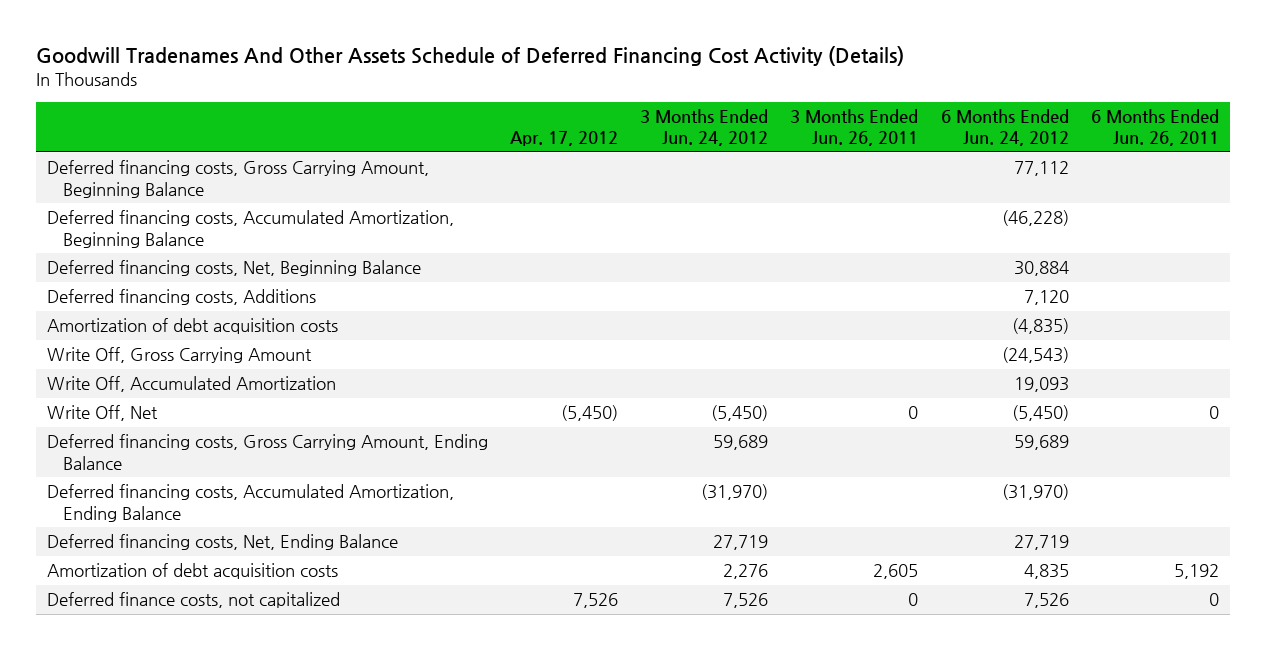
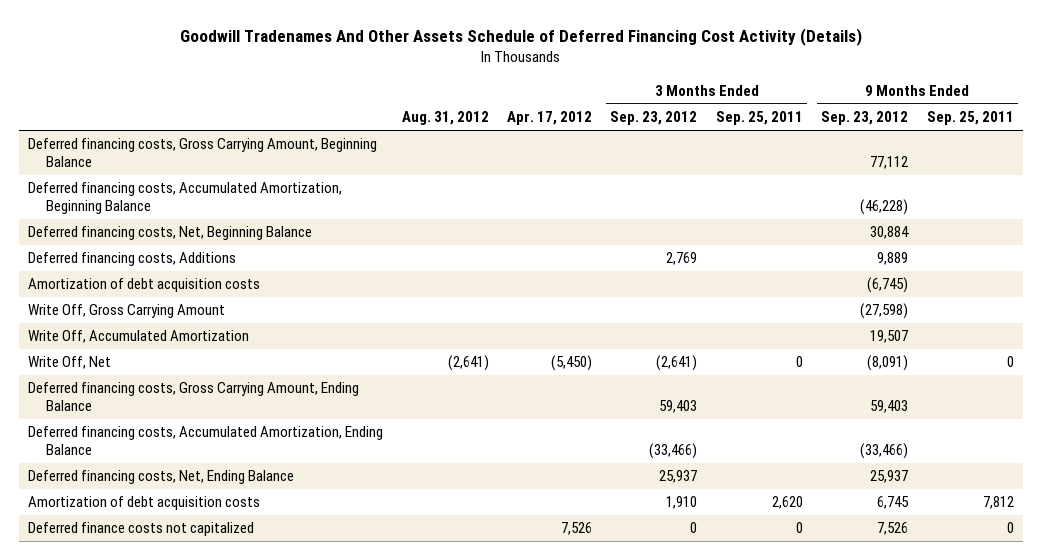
- | Apr. 17, 2012 | 3 Months Ended Jun. 24, 2012 | 3 Months Ended Jun. 26, 2011 | 6 Months Ended Jun. 24, 2012 | 6 Months Ended Jun. 26, 2011
+ | Aug. 31, 2012 | Apr. 17, 2012 | 3 Months Ended Sep. 23, 2012 | 3 Months Ended Sep. 25, 2011 | 9 Months Ended Sep. 23, 2012 | 9 Months Ended Sep. 25, 2011
- Deferred finance costs, not capitalized | 7,526 | 7,526 | 0 | 7,526 | 0
+ Deferred finance costs not capitalized | | 7,526 | 0 | 0 | 7,526 | 0

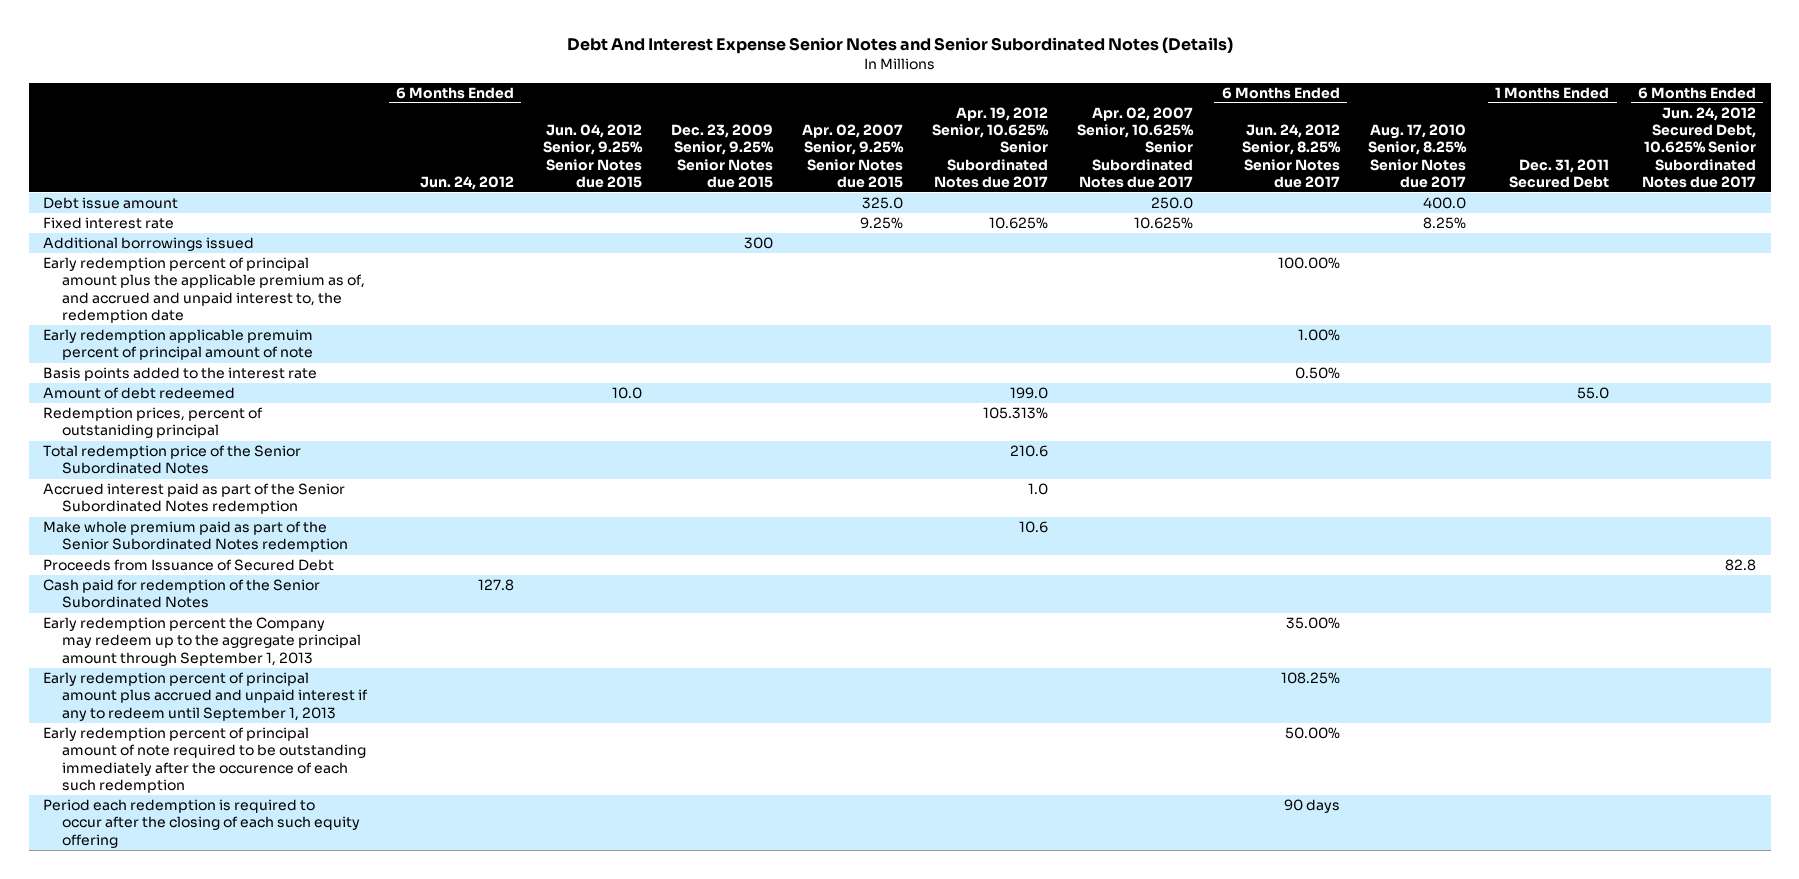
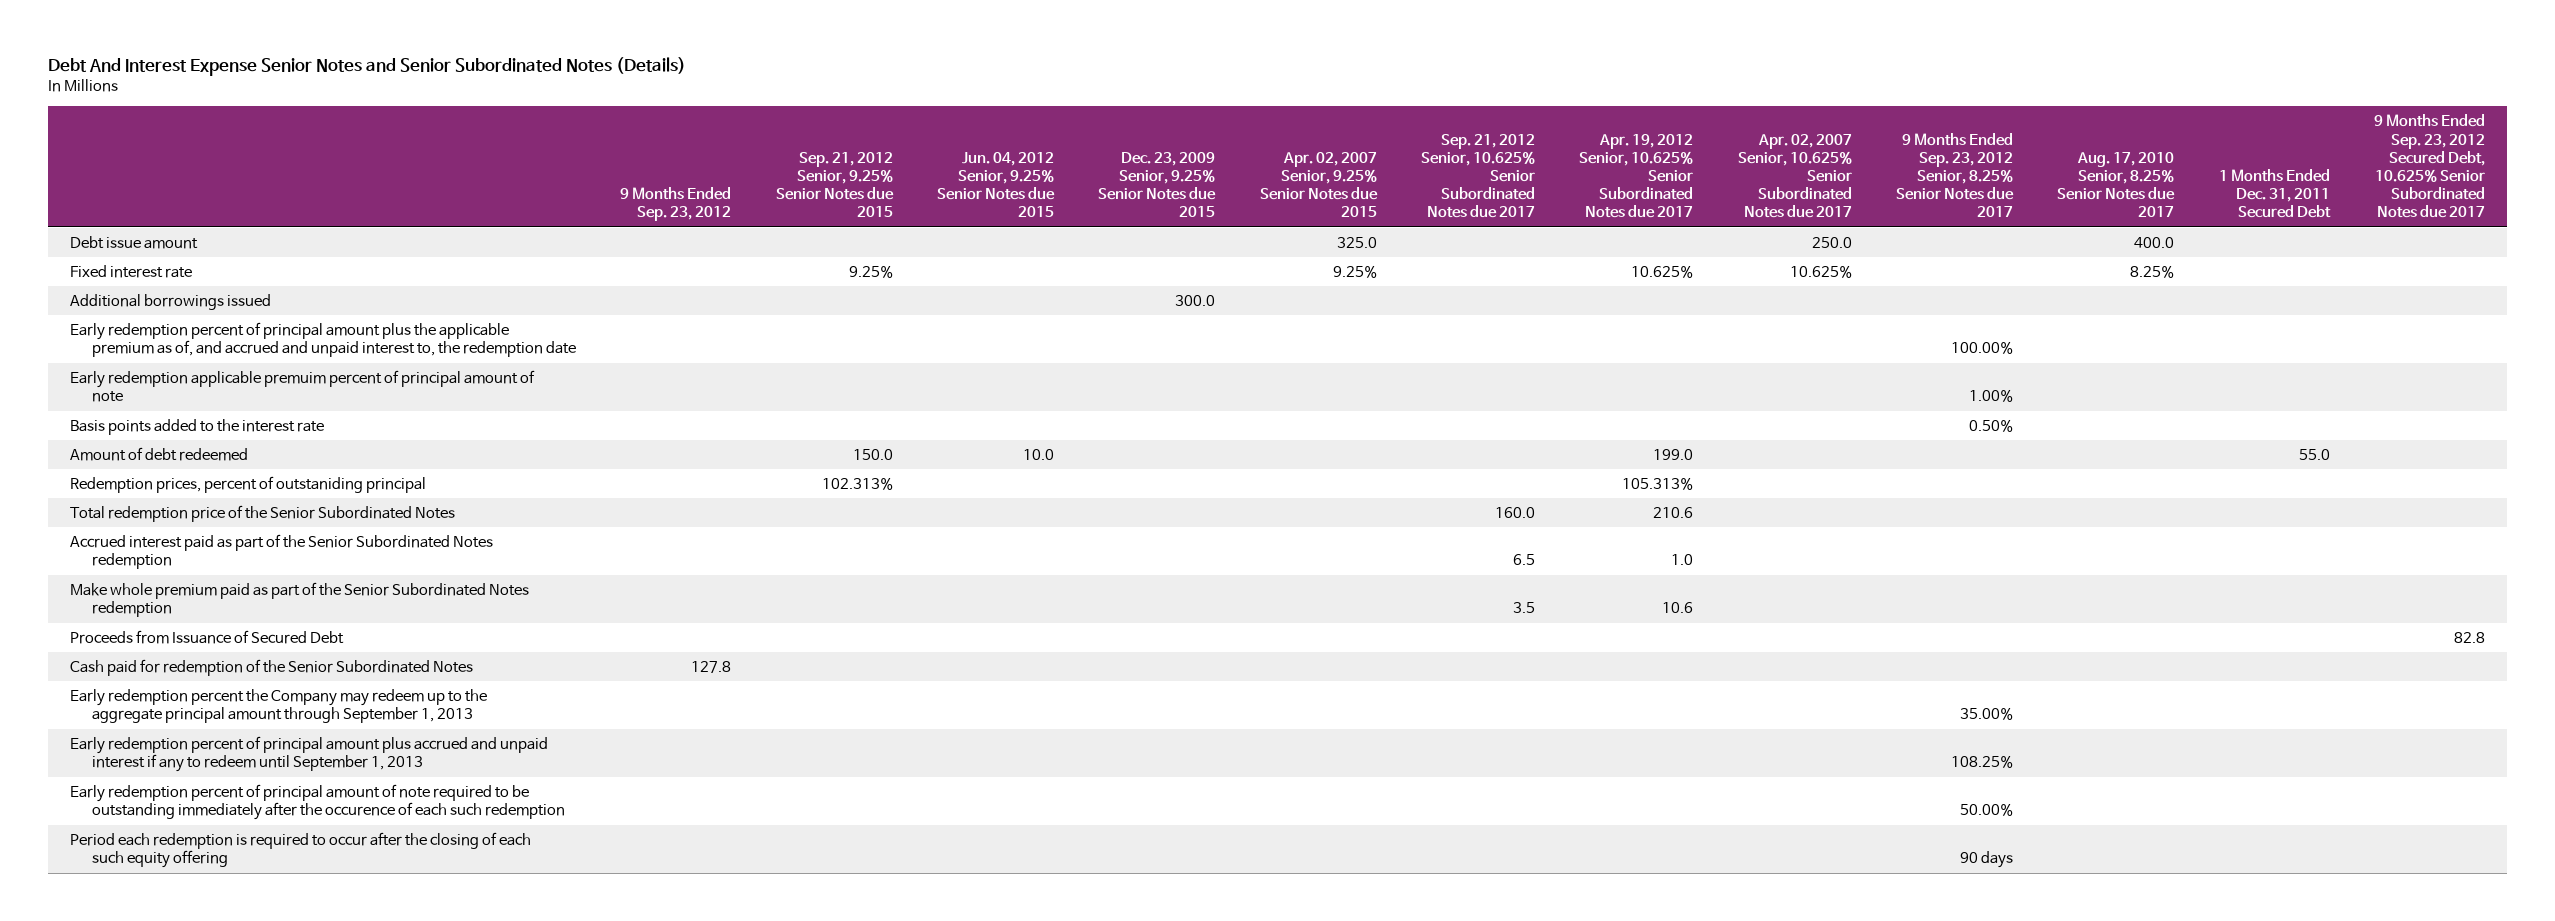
- | 6 Months Ended Jun. 24, 2012 | Jun. 04, 2012 Senior, 9.25% Senior Notes due 2015 | Dec. 23, 2009 Senior, 9.25% Senior Notes due 2015 | Apr. 02, 2007 Senior, 9.25% Senior Notes due 2015 | Apr. 19, 2012 Senior, 10.625% Senior Subordinated Notes due 2017 | Apr. 02, 2007 Senior, 10.625% Senior Subordinated Notes due 2017 | 6 Months Ended Jun. 24, 2012 Senior, 8.25% Senior Notes due 2017 | Aug. 17, 2010 Senior, 8.25% Senior Notes due 2017 | 1 Months Ended Dec. 31, 2011 Secured Debt | 6 Months Ended Jun. 24, 2012 Secured Debt, 10.625% Senior Subordinated Notes due 2017
+ | 9 Months Ended Sep. 23, 2012 | Sep. 21, 2012 Senior, 9.25% Senior Notes due 2015 | Jun. 04, 2012 Senior, 9.25% Senior Notes due 2015 | Dec. 23, 2009 Senior, 9.25% Senior Notes due 2015 | Apr. 02, 2007 Senior, 9.25% Senior Notes due 2015 | Sep. 21, 2012 Senior, 10.625% Senior Subordinated Notes due 2017 | Apr. 19, 2012 Senior, 10.625% Senior Subordinated Notes due 2017 | Apr. 02, 2007 Senior, 10.625% Senior Subordinated Notes due 2017 | 9 Months Ended Sep. 23, 2012 Senior, 8.25% Senior Notes due 2017 | Aug. 17, 2010 Senior, 8.25% Senior Notes due 2017 | 1 Months Ended Dec. 31, 2011 Secured Debt | 9 Months Ended Sep. 23, 2012 Secured Debt, 10.625% Senior Subordinated Notes due 2017
- Additional borrowings issued | | | 300 | | | | | | |
+ Additional borrowings issued | | | | 300.0 | | | | | | | |

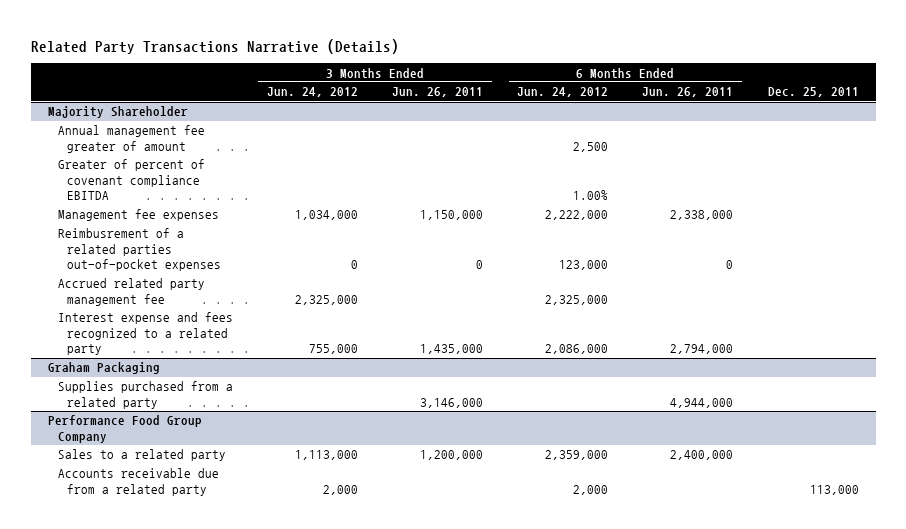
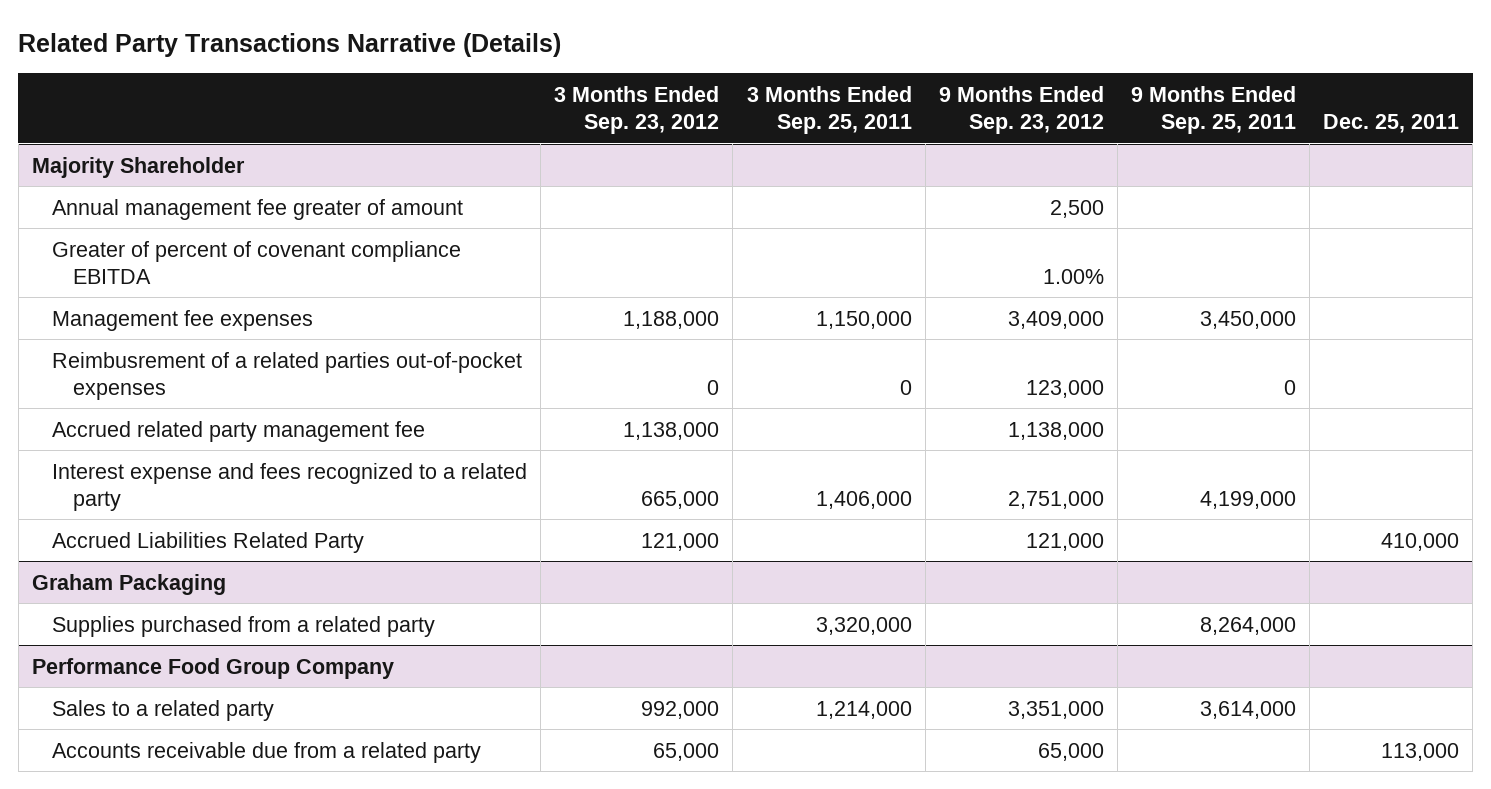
- | 3 Months Ended Jun. 24, 2012 | 3 Months Ended Jun. 26, 2011 | 6 Months Ended Jun. 24, 2012 | 6 Months Ended Jun. 26, 2011 | Dec. 25, 2011
+ | 3 Months Ended Sep. 23, 2012 | 3 Months Ended Sep. 25, 2011 | 9 Months Ended Sep. 23, 2012 | 9 Months Ended Sep. 25, 2011 | Dec. 25, 2011
@ Majority Shareholder
+ Accrued Liabilities Related Party | 121,000 | | 121,000 | | 410,000

